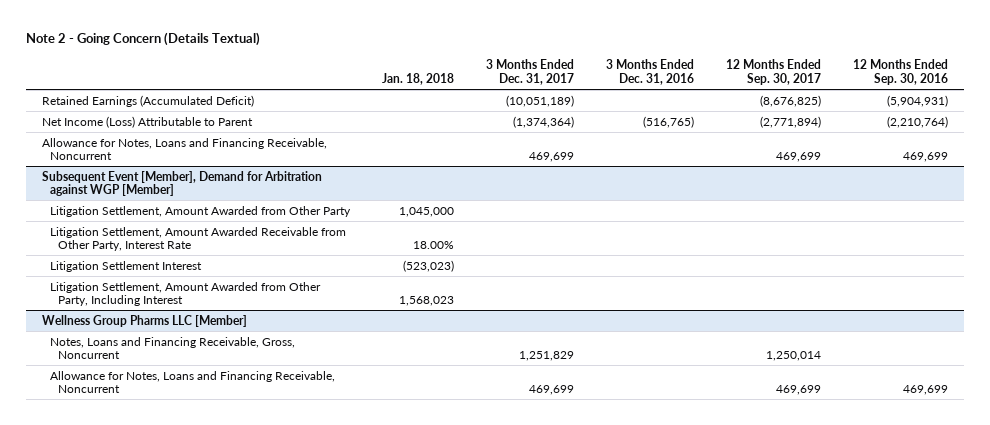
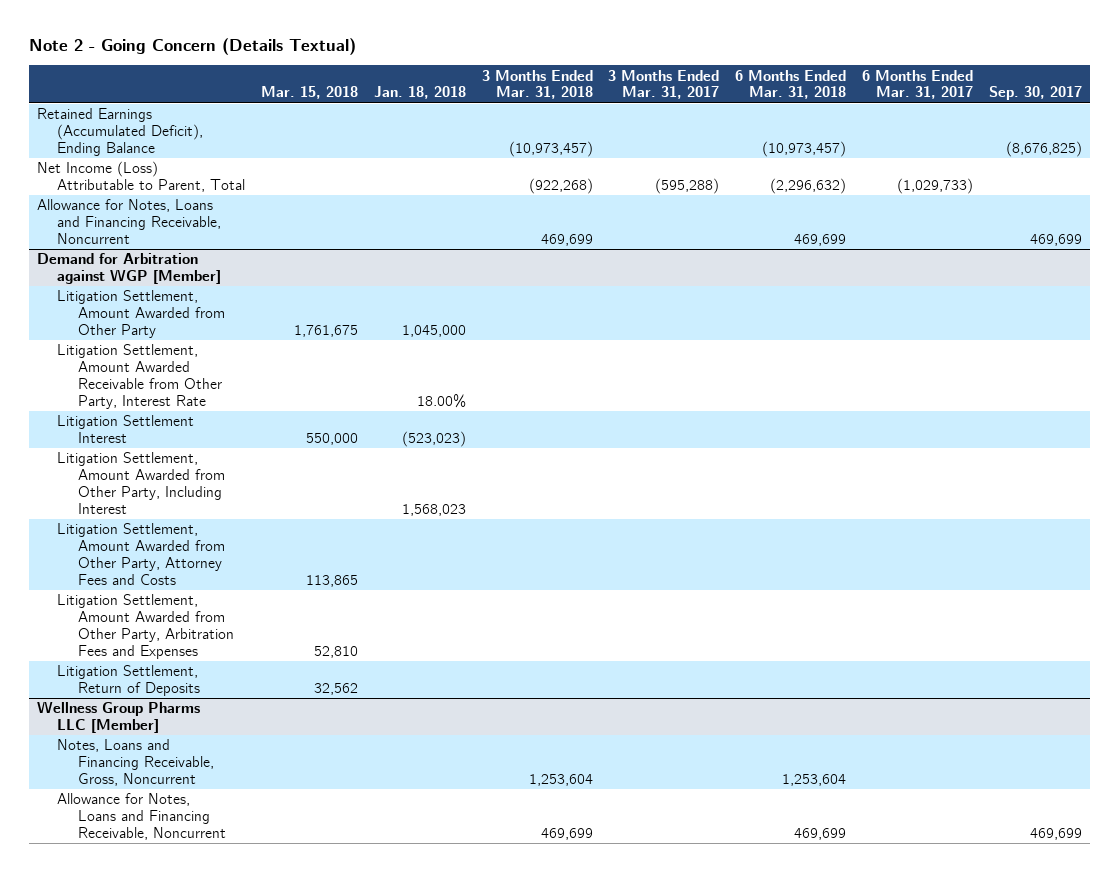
- | Jan. 18, 2018 | 3 Months Ended Dec. 31, 2017 | 3 Months Ended Dec. 31, 2016 | 12 Months Ended Sep. 30, 2017 | 12 Months Ended Sep. 30, 2016
+ | Mar. 15, 2018 | Jan. 18, 2018 | 3 Months Ended Mar. 31, 2018 | 3 Months Ended Mar. 31, 2017 | 6 Months Ended Mar. 31, 2018 | 6 Months Ended Mar. 31, 2017 | Sep. 30, 2017
- Retained Earnings (Accumulated Deficit) | | (10,051,189) | | (8,676,825) | (5,904,931)
- Net Income (Loss) Attributable to Parent | | (1,374,364) | (516,765) | (2,771,894) | (2,210,764)
+ Retained Earnings (Accumulated Deficit), Ending Balance | | | (10,973,457) | | (10,973,457) | | (8,676,825)
+ Net Income (Loss) Attributable to Parent, Total | | | (922,268) | (595,288) | (2,296,632) | (1,029,733) |
- Subsequent Event [Member], Demand for Arbitration against WGP [Member]
+ Demand for Arbitration against WGP [Member]
+ Litigation Settlement, Amount Awarded from Other Party, Attorney Fees and Costs | 113,865 | | | | | |
+ Litigation Settlement, Amount Awarded from Other Party, Arbitration Fees and Expenses | 52,810 | | | | | |
+ Litigation Settlement, Return of Deposits | 32,562 | | | | | |

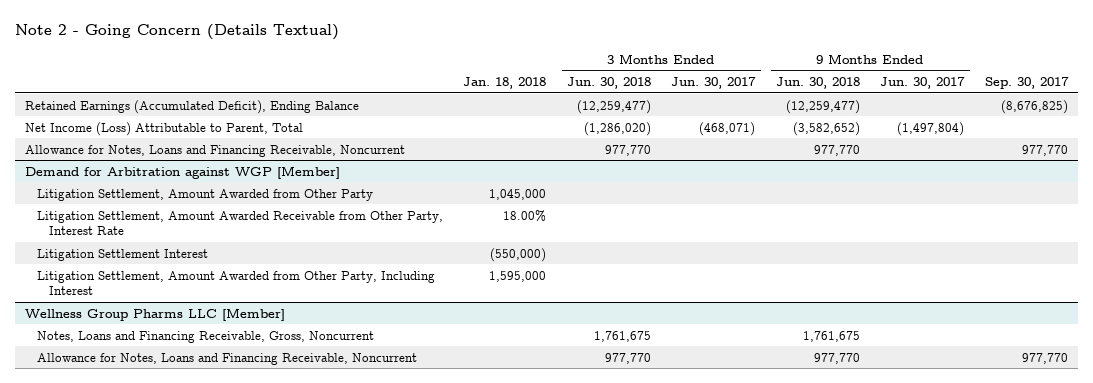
- | Mar. 15, 2018 | Jan. 18, 2018 | 3 Months Ended Mar. 31, 2018 | 3 Months Ended Mar. 31, 2017 | 6 Months Ended Mar. 31, 2018 | 6 Months Ended Mar. 31, 2017 | Sep. 30, 2017
+ | Jan. 18, 2018 | 3 Months Ended Jun. 30, 2018 | 3 Months Ended Jun. 30, 2017 | 9 Months Ended Jun. 30, 2018 | 9 Months Ended Jun. 30, 2017 | Sep. 30, 2017
- Allowance for Notes, Loans and Financing Receivable, Noncurrent | | | 469,699 | | 469,699 | | 469,699
+ Allowance for Notes, Loans and Financing Receivable, Noncurrent | | 977,770 | | 977,770 | | 977,770
@ Demand for Arbitration against WGP [Member]
- Litigation Settlement Interest | 550,000 | (523,023) | | | | |
- Litigation Settlement, Amount Awarded from Other Party, Including Interest | | 1,568,023 | | | | |
- Litigation Settlement, Amount Awarded from Other Party, Attorney Fees and Costs | 113,865 | | | | | |
- Litigation Settlement, Amount Awarded from Other Party, Arbitration Fees and Expenses | 52,810 | | | | | |
- Litigation Settlement, Return of Deposits | 32,562 | | | | | |
+ Litigation Settlement Interest | (550,000) | | | | |
+ Litigation Settlement, Amount Awarded from Other Party, Including Interest | 1,595,000 | | | | |
@ Wellness Group Pharms LLC [Member]
- Allowance for Notes, Loans and Financing Receivable, Noncurrent | | | 469,699 | | 469,699 | | 469,699
+ Allowance for Notes, Loans and Financing Receivable, Noncurrent | | 977,770 | | 977,770 | | 977,770

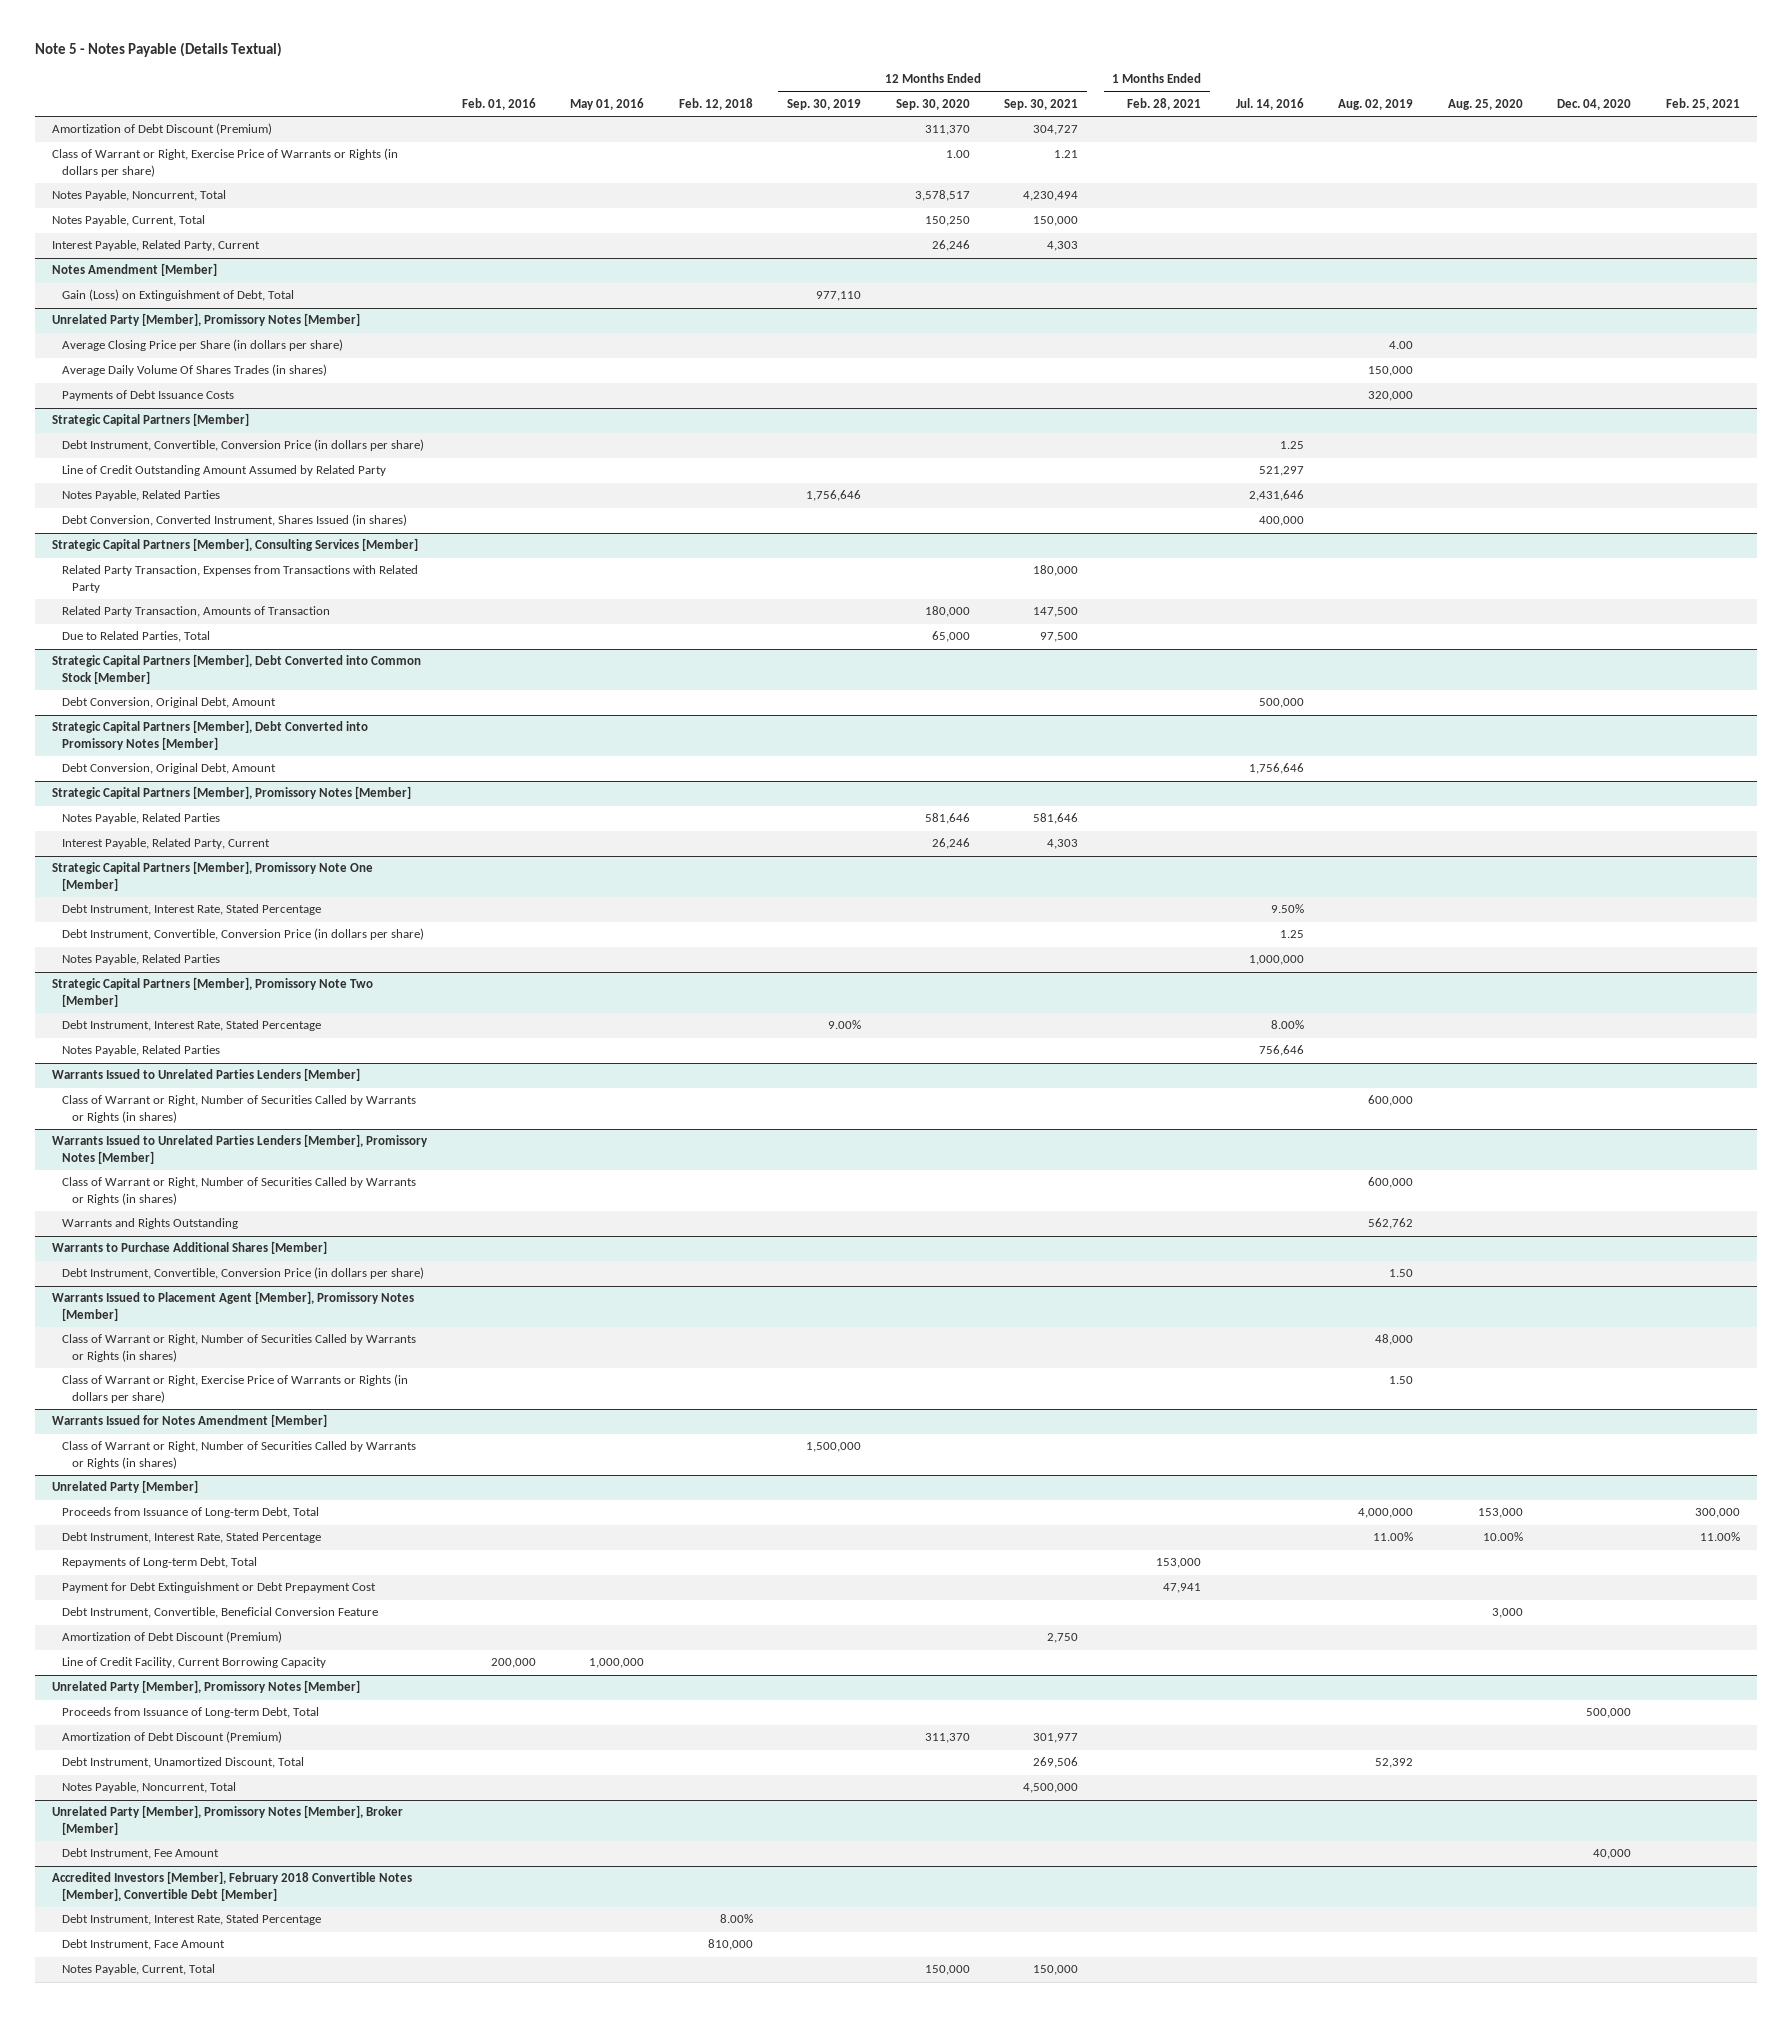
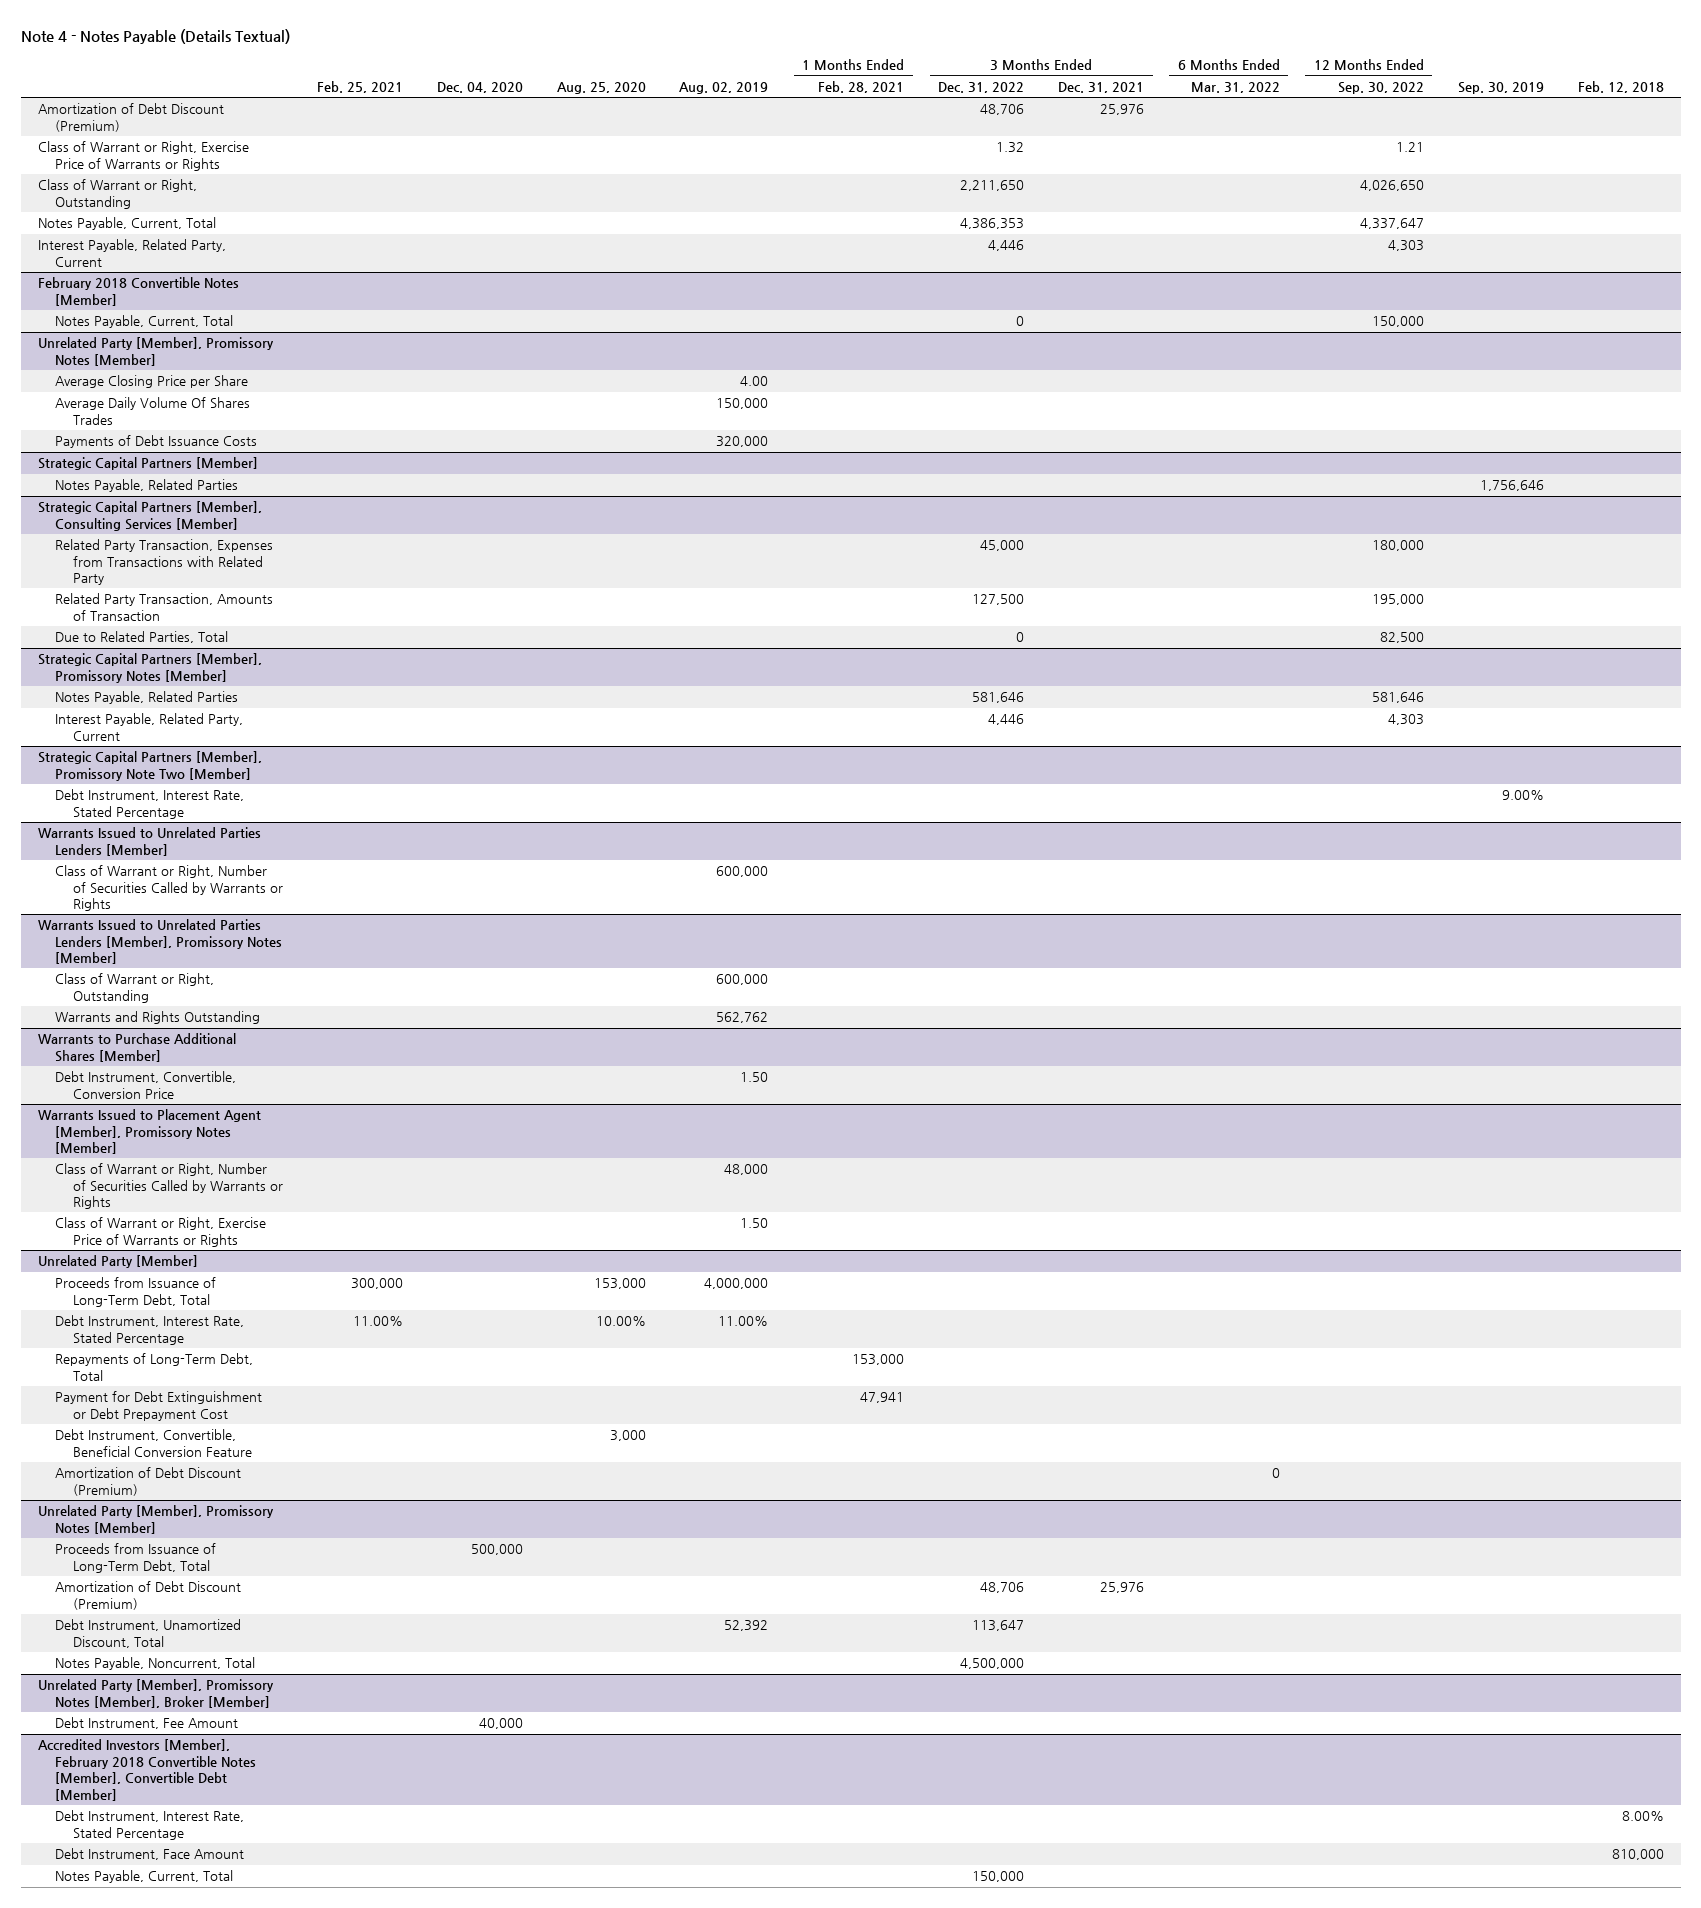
- Note 5 - Notes Payable (Details Textual)
+ Note 4 - Notes Payable (Details Textual)
- | Feb. 01, 2016 | May 01, 2016 | Feb. 12, 2018 | 12 Months Ended Sep. 30, 2019 | 12 Months Ended Sep. 30, 2020 | 12 Months Ended Sep. 30, 2021 | 1 Months Ended Feb. 28, 2021 | Jul. 14, 2016 | Aug. 02, 2019 | Aug. 25, 2020 | Dec. 04, 2020 | Feb. 25, 2021
+ | Feb. 25, 2021 | Dec. 04, 2020 | Aug. 25, 2020 | Aug. 02, 2019 | 1 Months Ended Feb. 28, 2021 | 3 Months Ended Dec. 31, 2022 | 3 Months Ended Dec. 31, 2021 | 6 Months Ended Mar. 31, 2022 | 12 Months Ended Sep. 30, 2022 | Sep. 30, 2019 | Feb. 12, 2018
- Class of Warrant or Right, Exercise Price of Warrants or Rights (in dollars per share) | | | | | 1.00 | 1.21 | | | | | |
- Notes Payable, Noncurrent, Total | | | | | 3,578,517 | 4,230,494 | | | | | |
+ Class of Warrant or Right, Exercise Price of Warrants or Rights | | | | | | 1.32 | | | 1.21 | |
+ Class of Warrant or Right, Outstanding | | | | | | 2,211,650 | | | 4,026,650 | |
- Notes Amendment [Member]
- Gain (Loss) on Extinguishment of Debt, Total | | | | 977,110 | | | | | | | |
+ February 2018 Convertible Notes [Member]
+ Notes Payable, Current, Total | | | | | | 0 | | | 150,000 | |
@ Unrelated Party [Member], Promissory Notes [Member]
- Average Closing Price per Share (in dollars per share) | | | | | | | | | 4.00 | | |
- Average Daily Volume Of Shares Trades (in shares) | | | | | | | | | 150,000 | | |
+ Average Closing Price per Share | | | | 4.00 | | | | | | |
+ Average Daily Volume Of Shares Trades | | | | 150,000 | | | | | | |
@ Strategic Capital Partners [Member]
- Debt Instrument, Convertible, Conversion Price (in dollars per share) | | | | | | | | 1.25 | | | |
- Line of Credit Outstanding Amount Assumed by Related Party | | | | | | | | 521,297 | | | |
- Debt Conversion, Converted Instrument, Shares Issued (in shares) | | | | | | | | 400,000 | | | |
- Strategic Capital Partners [Member], Debt Converted into Common Stock [Member]
- Debt Conversion, Original Debt, Amount | | | | | | | | 500,000 | | | |
- Strategic Capital Partners [Member], Debt Converted into Promissory Notes [Member]
- Debt Conversion, Original Debt, Amount | | | | | | | | 1,756,646 | | | |
- Strategic Capital Partners [Member], Promissory Note One [Member]
- Debt Instrument, Interest Rate, Stated Percentage | | | | | | | | 9.50% | | | |
- Debt Instrument, Convertible, Conversion Price (in dollars per share) | | | | | | | | 1.25 | | | |
- Notes Payable, Related Parties | | | | | | | | 1,000,000 | | | |
@ Strategic Capital Partners [Member], Promissory Note Two [Member]
- Notes Payable, Related Parties | | | | | | | | 756,646 | | | |
@ Warrants Issued to Unrelated Parties Lenders [Member]
- Class of Warrant or Right, Number of Securities Called by Warrants or Rights (in shares) | | | | | | | | | 600,000 | | |
+ Class of Warrant or Right, Number of Securities Called by Warrants or Rights | | | | 600,000 | | | | | | |
@ Warrants Issued to Unrelated Parties Lenders [Member], Promissory Notes [Member]
- Class of Warrant or Right, Number of Securities Called by Warrants or Rights (in shares) | | | | | | | | | 600,000 | | |
+ Class of Warrant or Right, Outstanding | | | | 600,000 | | | | | | |
@ Warrants to Purchase Additional Shares [Member]
- Debt Instrument, Convertible, Conversion Price (in dollars per share) | | | | | | | | | 1.50 | | |
+ Debt Instrument, Convertible, Conversion Price | | | | 1.50 | | | | | | |
@ Warrants Issued to Placement Agent [Member], Promissory Notes [Member]
- Class of Warrant or Right, Number of Securities Called by Warrants or Rights (in shares) | | | | | | | | | 48,000 | | |
- Class of Warrant or Right, Exercise Price of Warrants or Rights (in dollars per share) | | | | | | | | | 1.50 | | |
- Warrants Issued for Notes Amendment [Member]
- Class of Warrant or Right, Number of Securities Called by Warrants or Rights (in shares) | | | | 1,500,000 | | | | | | | |
@ Warrants Issued to Placement Agent [Member], Promissory Notes [Member]
+ Class of Warrant or Right, Number of Securities Called by Warrants or Rights | | | | 48,000 | | | | | | |
+ Class of Warrant or Right, Exercise Price of Warrants or Rights | | | | 1.50 | | | | | | |
@ Unrelated Party [Member]
- Proceeds from Issuance of Long-term Debt, Total | | | | | | | | | 4,000,000 | 153,000 | | 300,000
+ Proceeds from Issuance of Long-Term Debt, Total | 300,000 | | 153,000 | 4,000,000 | | | | | | |
- Repayments of Long-term Debt, Total | | | | | | | 153,000 | | | | |
+ Repayments of Long-Term Debt, Total | | | | | 153,000 | | | | | |
- Line of Credit Facility, Current Borrowing Capacity | 200,000 | 1,000,000 | | | | | | | | | |
@ Unrelated Party [Member], Promissory Notes [Member]
- Proceeds from Issuance of Long-term Debt, Total | | | | | | | | | | | 500,000 |
+ Proceeds from Issuance of Long-Term Debt, Total | | 500,000 | | | | | | | | |

